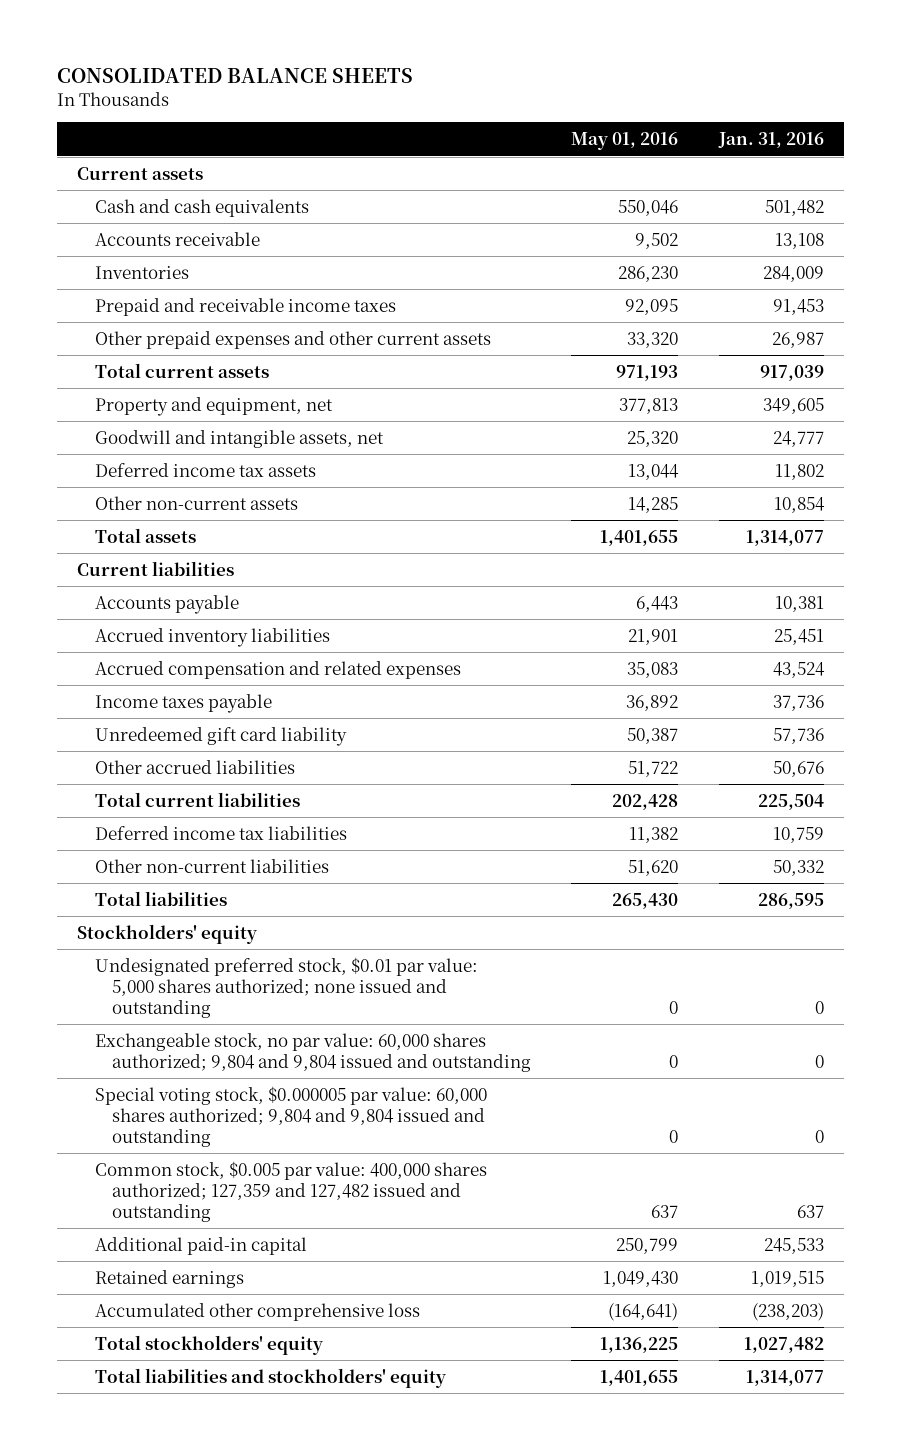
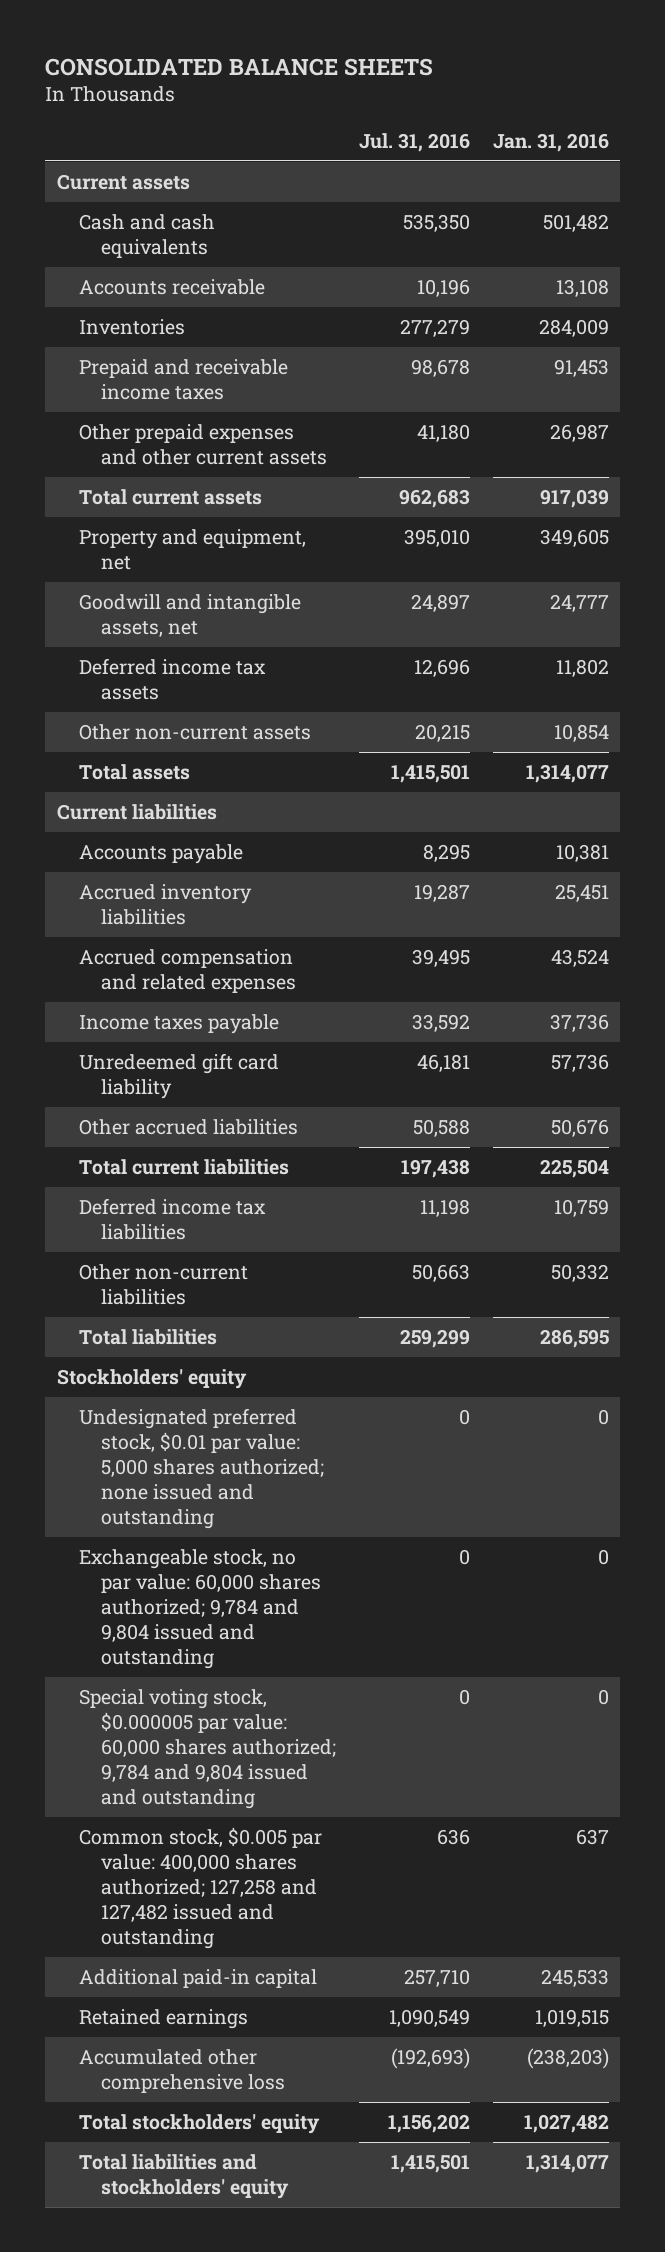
- | May 01, 2016 | Jan. 31, 2016
+ | Jul. 31, 2016 | Jan. 31, 2016
- Exchangeable stock, no par value: 60,000 shares authorized; 9,804 and 9,804 issued and outstanding | 0 | 0
- Special voting stock, $0.000005 par value: 60,000 shares authorized; 9,804 and 9,804 issued and outstanding | 0 | 0
- Common stock, $0.005 par value: 400,000 shares authorized; 127,359 and 127,482 issued and outstanding | 637 | 637
+ Exchangeable stock, no par value: 60,000 shares authorized; 9,784 and 9,804 issued and outstanding | 0 | 0
+ Special voting stock, $0.000005 par value: 60,000 shares authorized; 9,784 and 9,804 issued and outstanding | 0 | 0
+ Common stock, $0.005 par value: 400,000 shares authorized; 127,258 and 127,482 issued and outstanding | 636 | 637

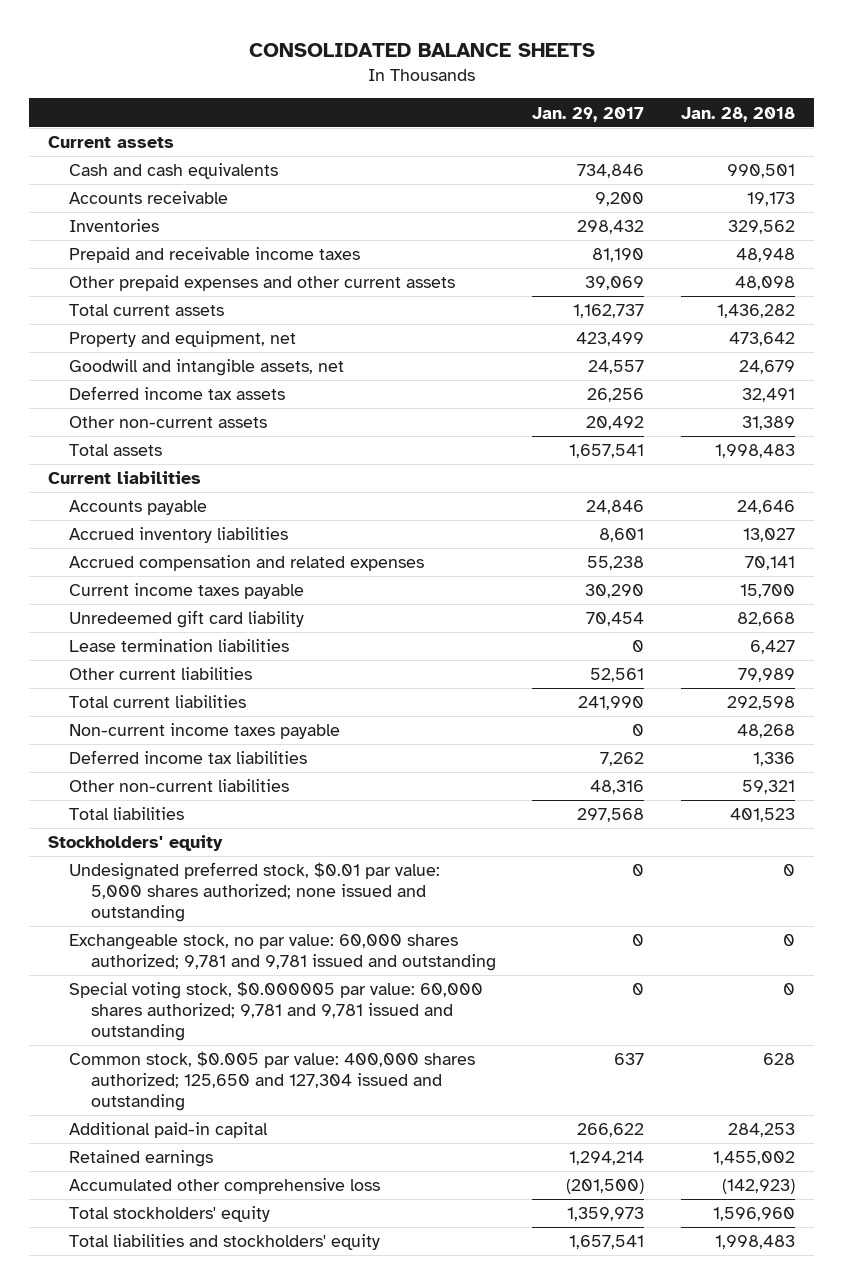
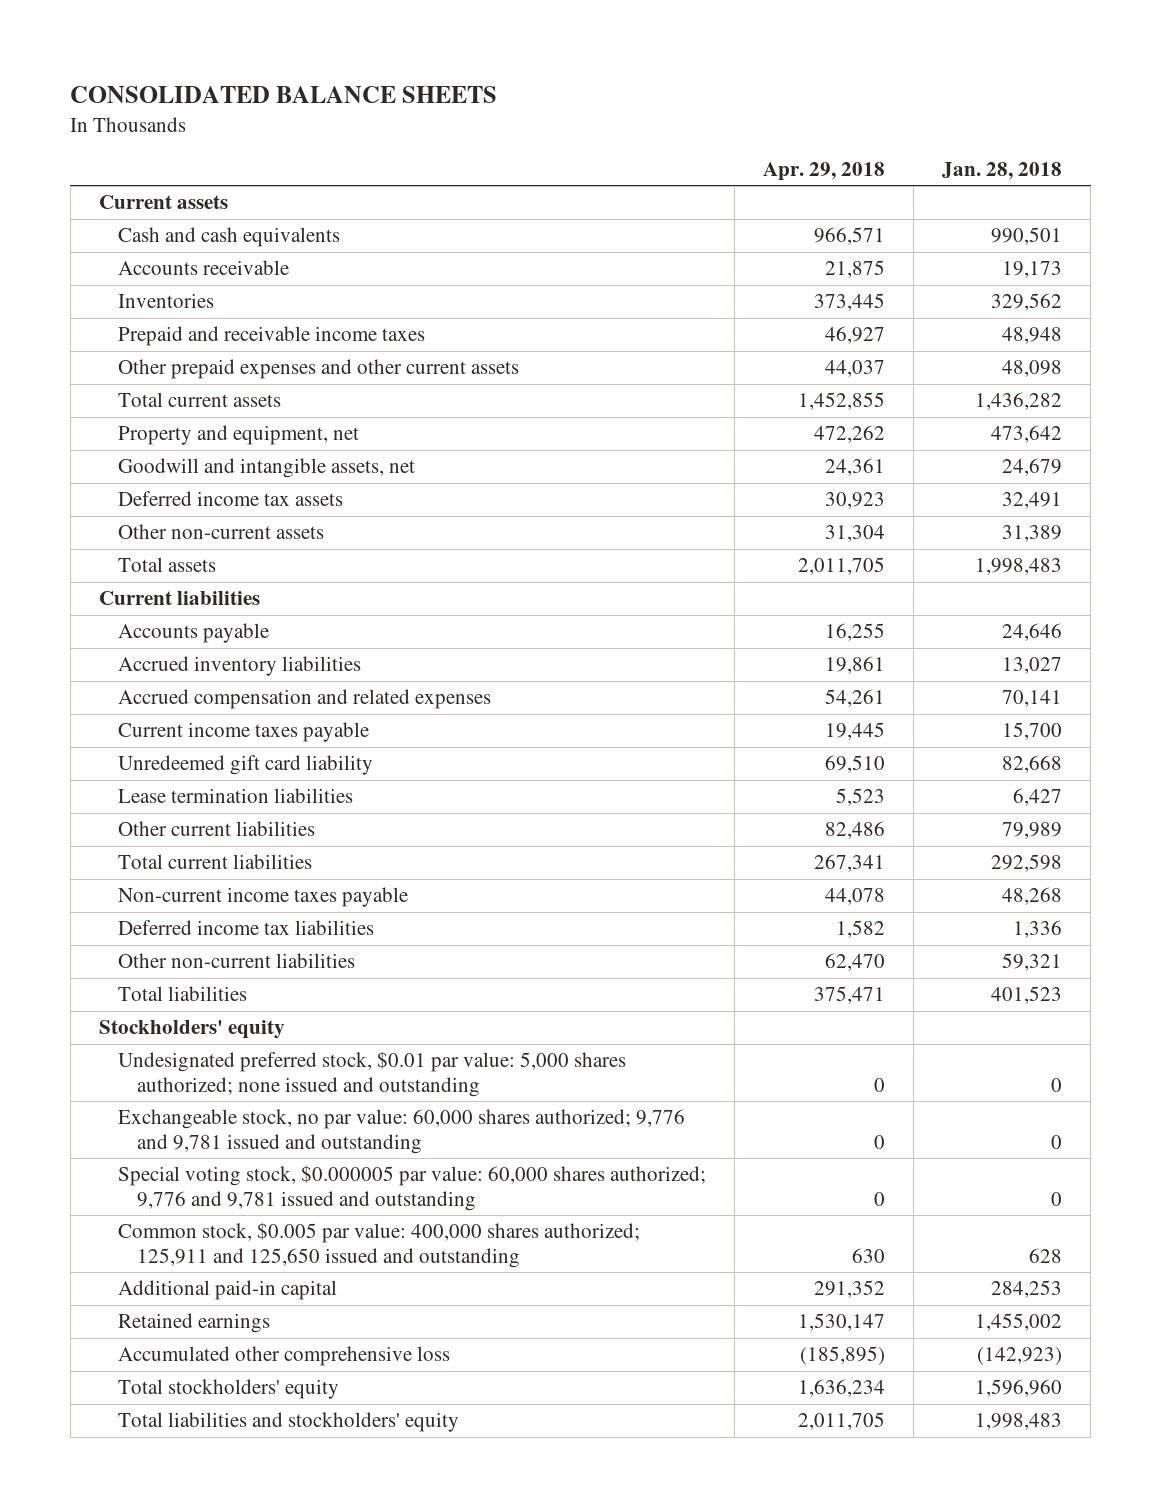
- | Jan. 29, 2017 | Jan. 28, 2018
+ | Apr. 29, 2018 | Jan. 28, 2018
- Exchangeable stock, no par value: 60,000 shares authorized; 9,781 and 9,781 issued and outstanding | 0 | 0
- Special voting stock, $0.000005 par value: 60,000 shares authorized; 9,781 and 9,781 issued and outstanding | 0 | 0
- Common stock, $0.005 par value: 400,000 shares authorized; 125,650 and 127,304 issued and outstanding | 637 | 628
+ Exchangeable stock, no par value: 60,000 shares authorized; 9,776 and 9,781 issued and outstanding | 0 | 0
+ Special voting stock, $0.000005 par value: 60,000 shares authorized; 9,776 and 9,781 issued and outstanding | 0 | 0
+ Common stock, $0.005 par value: 400,000 shares authorized; 125,911 and 125,650 issued and outstanding | 630 | 628

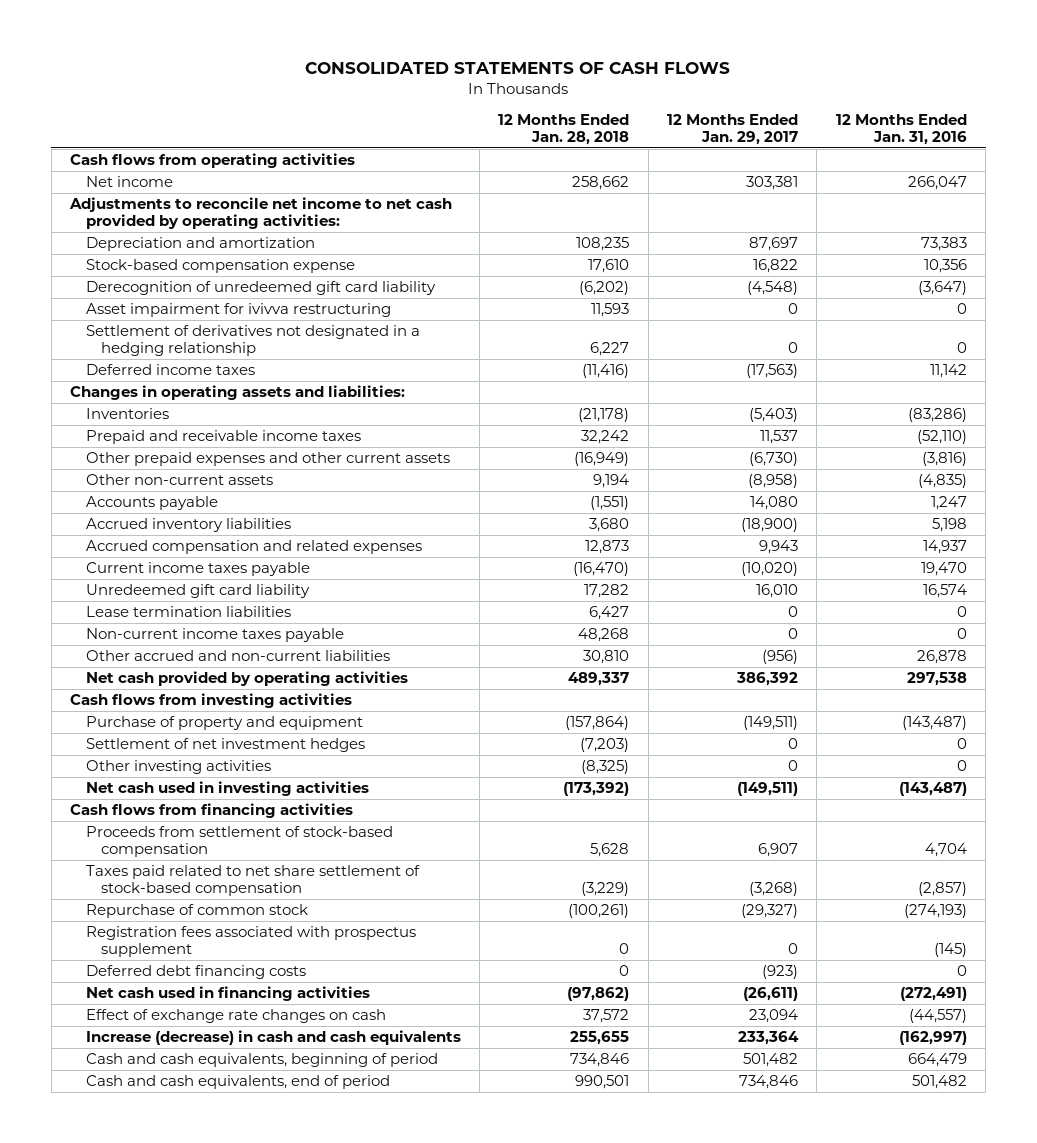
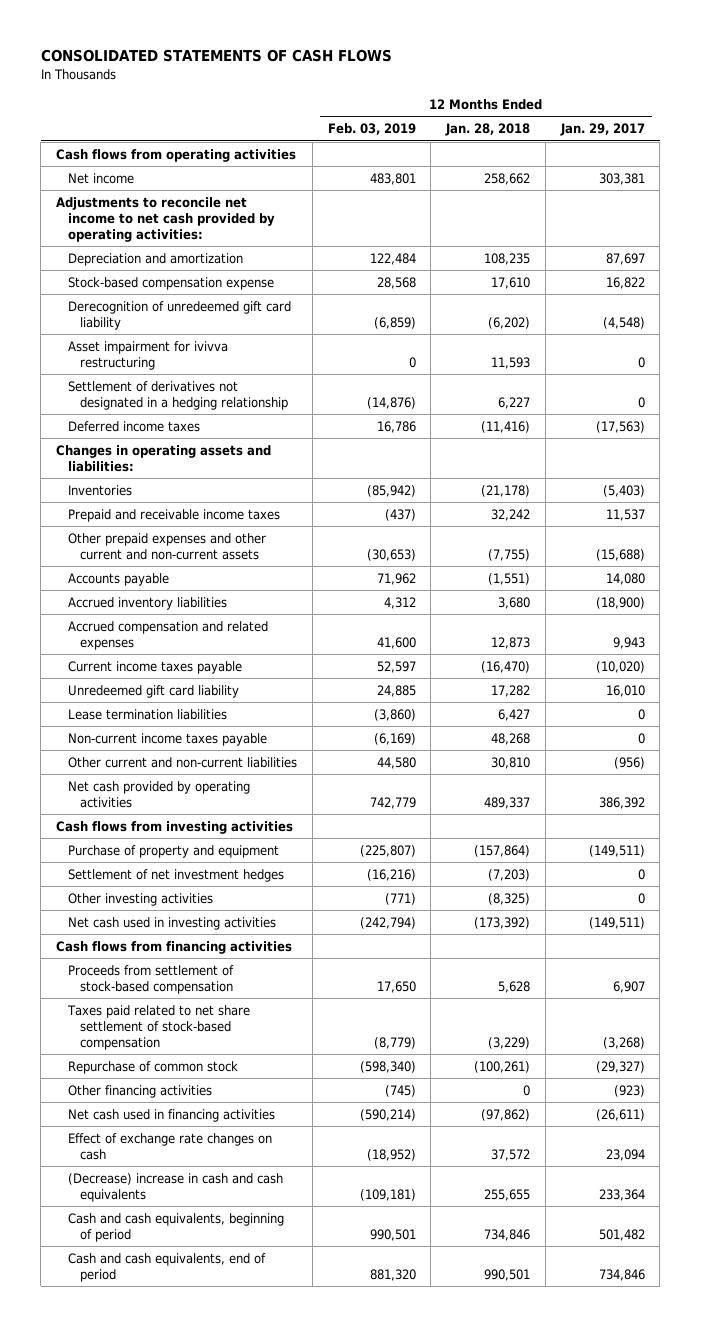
- | 12 Months Ended Jan. 28, 2018 | 12 Months Ended Jan. 29, 2017 | 12 Months Ended Jan. 31, 2016
+ | 12 Months Ended Feb. 03, 2019 | 12 Months Ended Jan. 28, 2018 | 12 Months Ended Jan. 29, 2017
- Other prepaid expenses and other current assets | (16,949) | (6,730) | (3,816)
- Other non-current assets | 9,194 | (8,958) | (4,835)
+ Other prepaid expenses and other current and non-current assets | (30,653) | (7,755) | (15,688)
- Other accrued and non-current liabilities | 30,810 | (956) | 26,878
+ Other current and non-current liabilities | 44,580 | 30,810 | (956)
- Registration fees associated with prospectus supplement | 0 | 0 | (145)
- Deferred debt financing costs | 0 | (923) | 0
+ Other financing activities | (745) | 0 | (923)
- Increase (decrease) in cash and cash equivalents | 255,655 | 233,364 | (162,997)
+ (Decrease) increase in cash and cash equivalents | (109,181) | 255,655 | 233,364

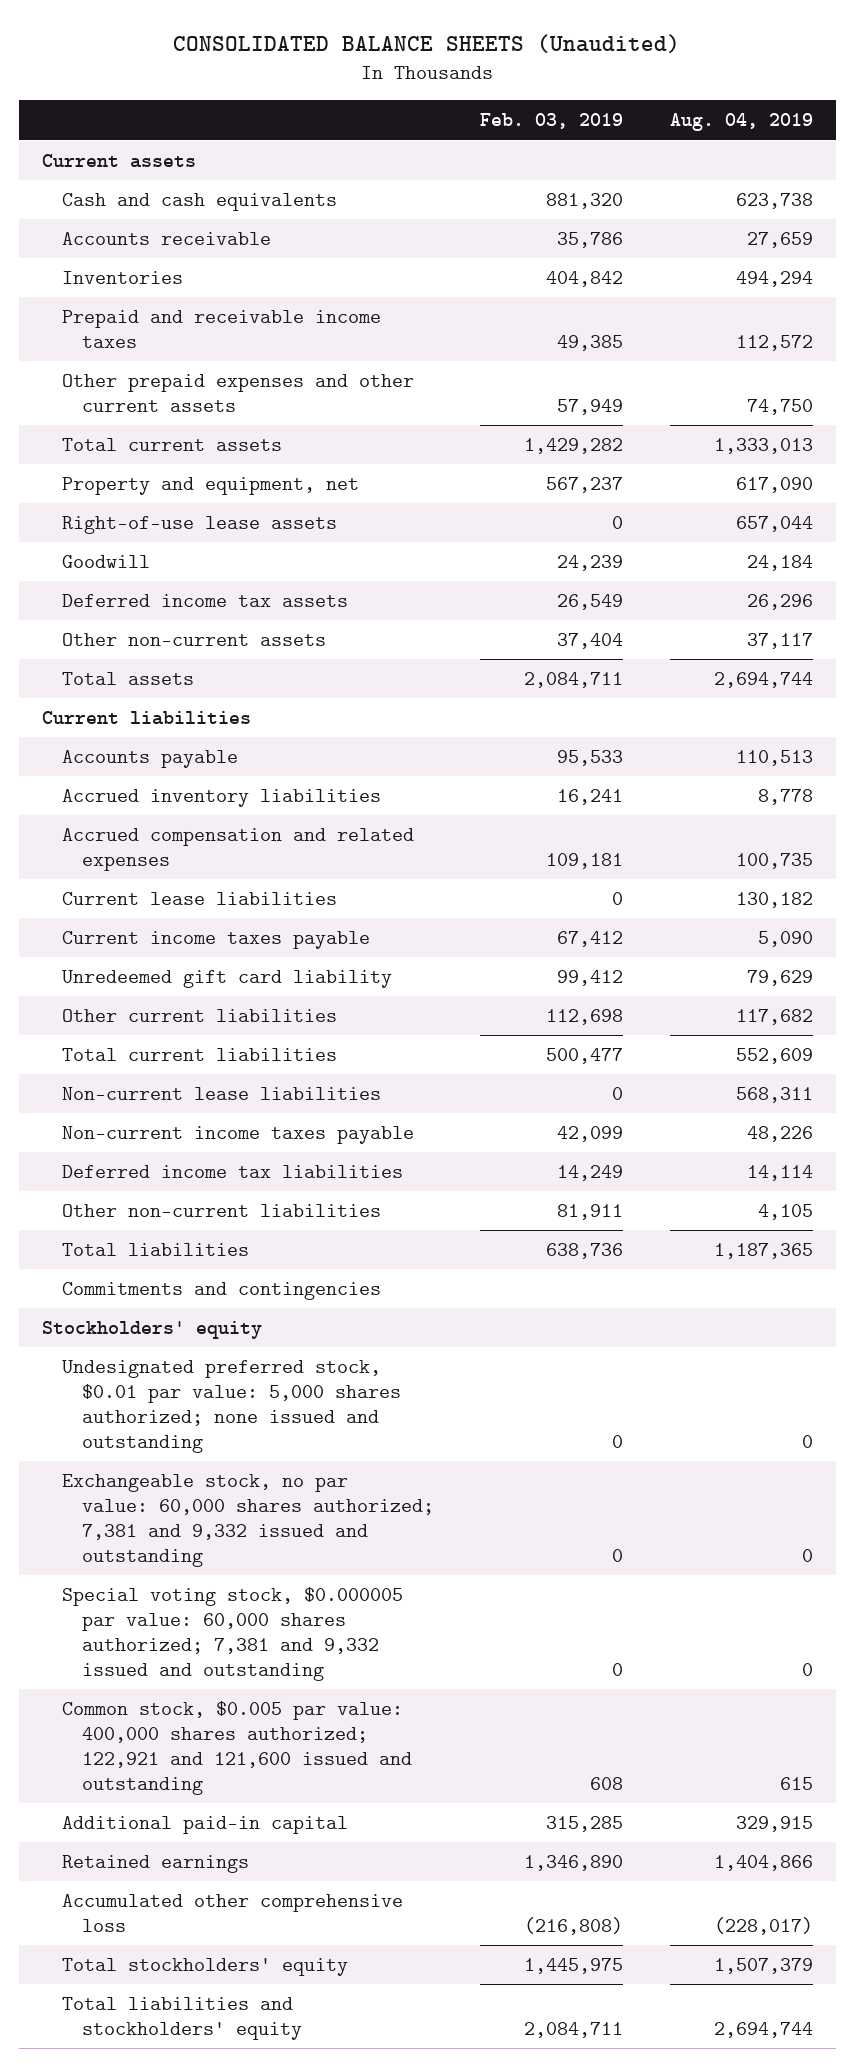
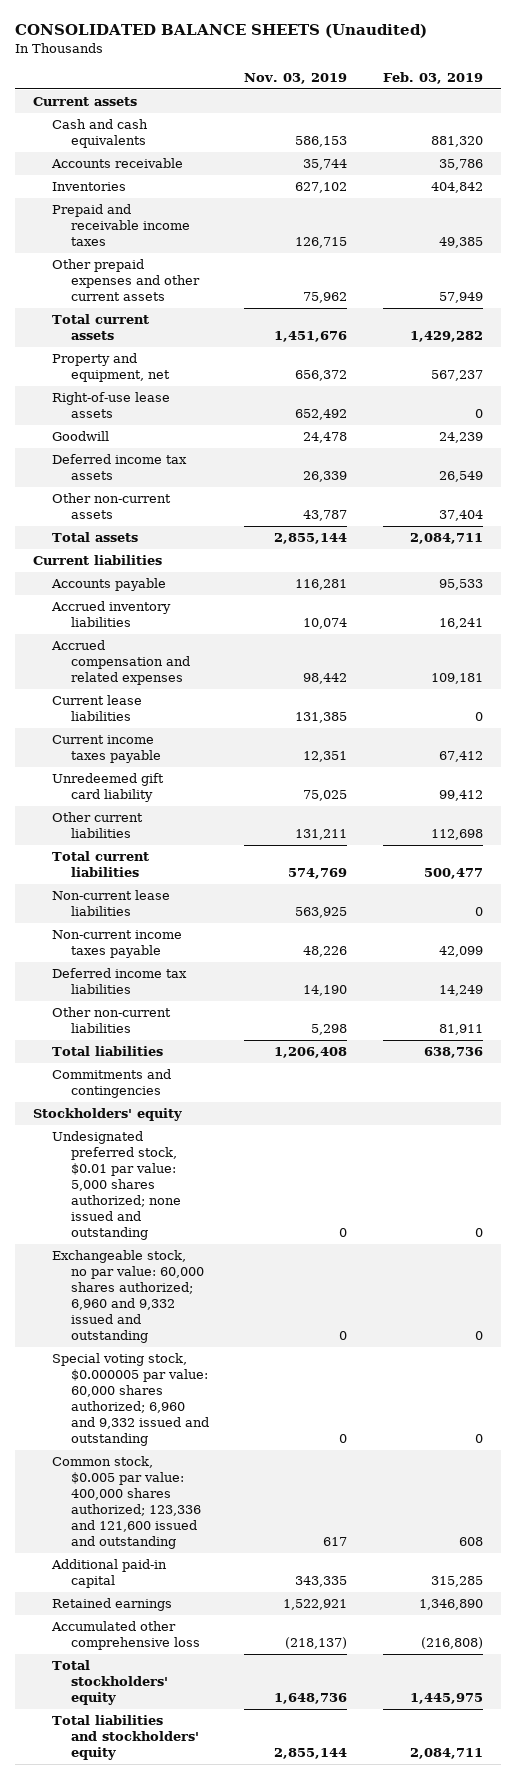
- | Feb. 03, 2019 | Aug. 04, 2019
+ | Nov. 03, 2019 | Feb. 03, 2019
- Exchangeable stock, no par value: 60,000 shares authorized; 7,381 and 9,332 issued and outstanding | 0 | 0
- Special voting stock, $0.000005 par value: 60,000 shares authorized; 7,381 and 9,332 issued and outstanding | 0 | 0
- Common stock, $0.005 par value: 400,000 shares authorized; 122,921 and 121,600 issued and outstanding | 608 | 615
+ Exchangeable stock, no par value: 60,000 shares authorized; 6,960 and 9,332 issued and outstanding | 0 | 0
+ Special voting stock, $0.000005 par value: 60,000 shares authorized; 6,960 and 9,332 issued and outstanding | 0 | 0
+ Common stock, $0.005 par value: 400,000 shares authorized; 123,336 and 121,600 issued and outstanding | 617 | 608

